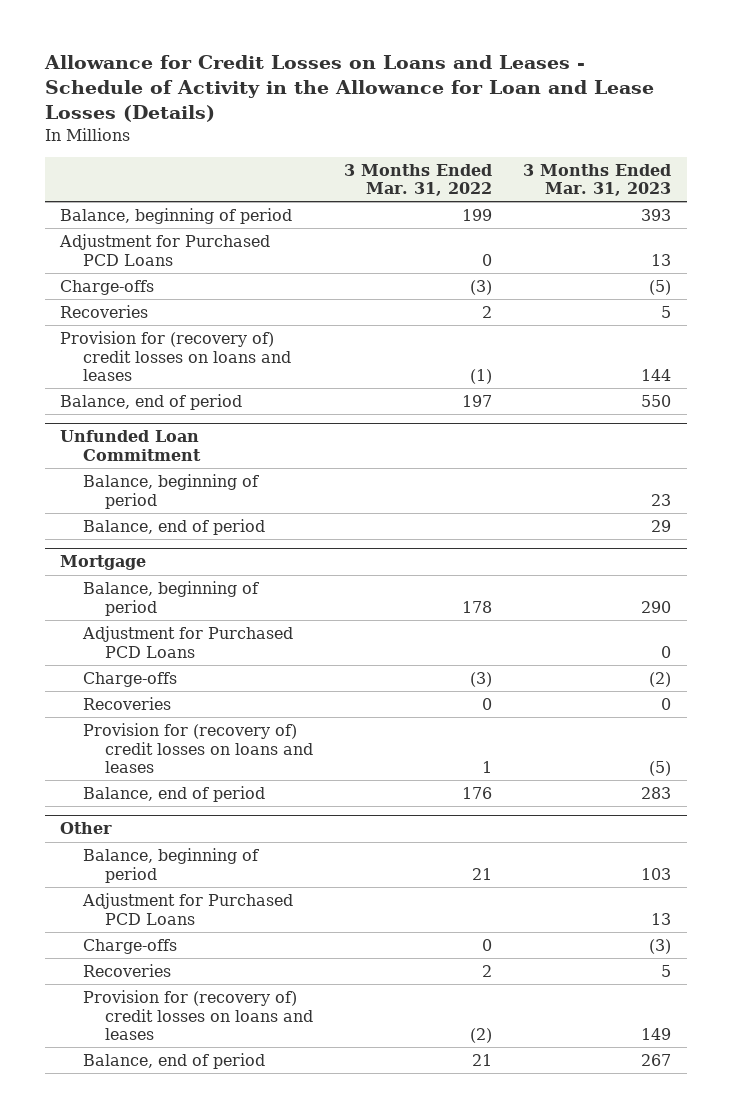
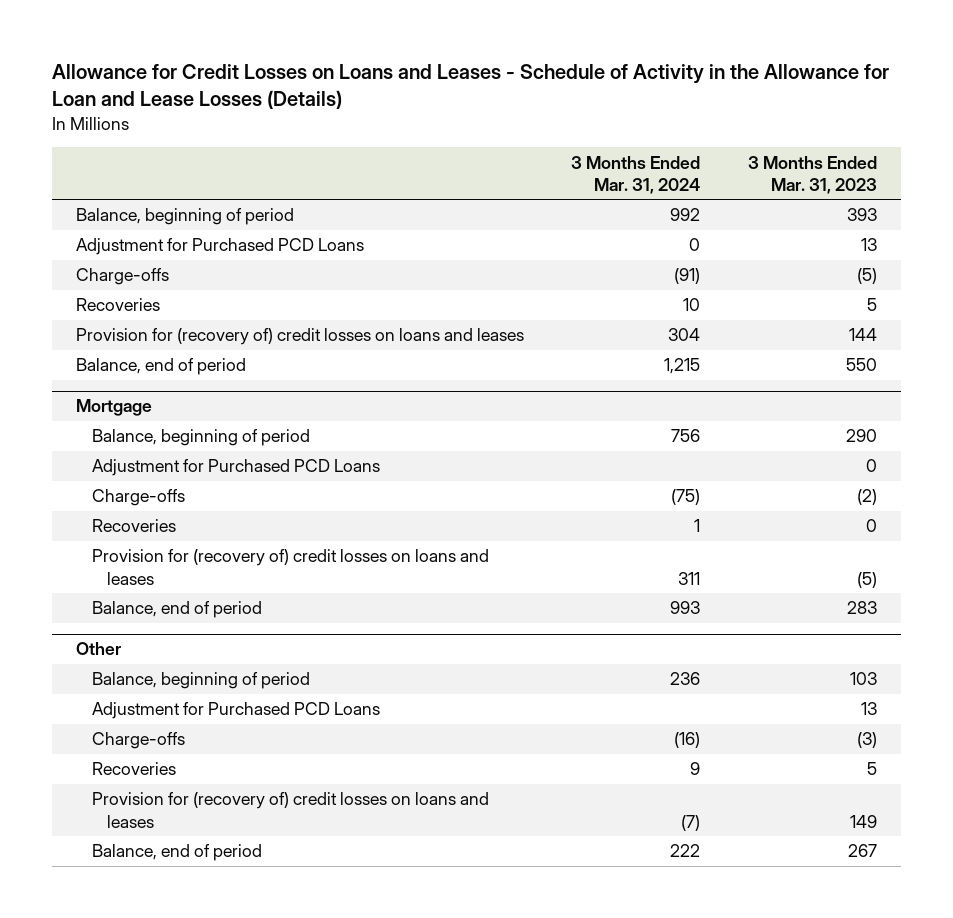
- | 3 Months Ended Mar. 31, 2022 | 3 Months Ended Mar. 31, 2023
+ | 3 Months Ended Mar. 31, 2024 | 3 Months Ended Mar. 31, 2023
- Unfunded Loan Commitment
- Balance, beginning of period | | 23
- Balance, end of period | | 29

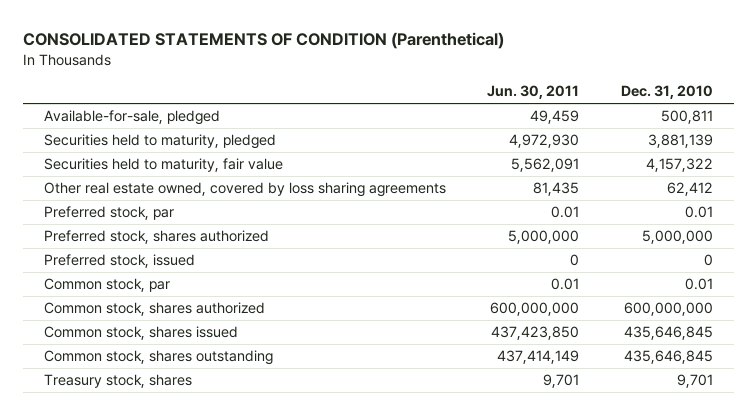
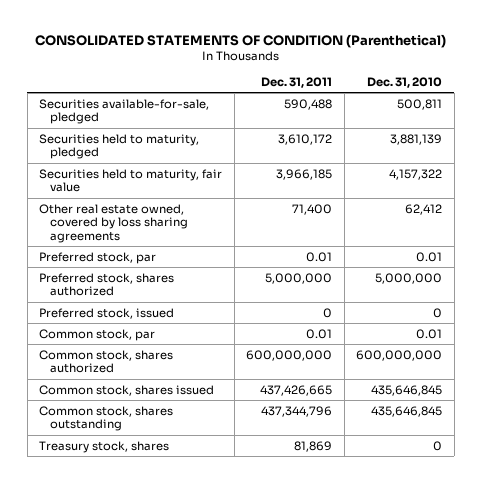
- | Jun. 30, 2011 | Dec. 31, 2010
+ | Dec. 31, 2011 | Dec. 31, 2010
- Available-for-sale, pledged | 49,459 | 500,811
+ Securities available-for-sale, pledged | 590,488 | 500,811
- Treasury stock, shares | 9,701 | 9,701
+ Treasury stock, shares | 81,869 | 0

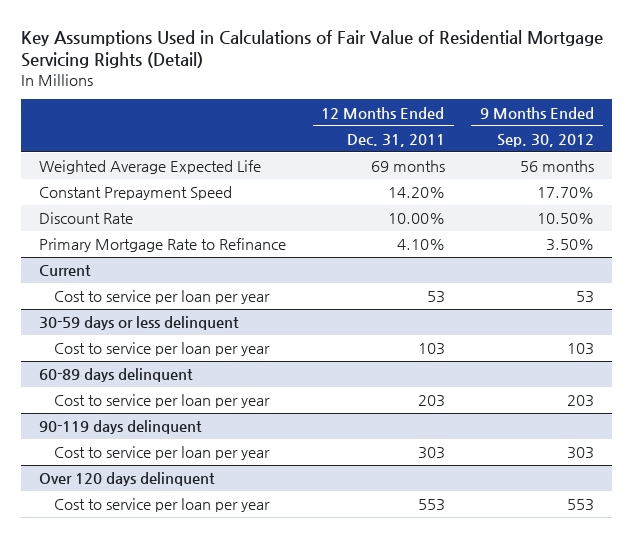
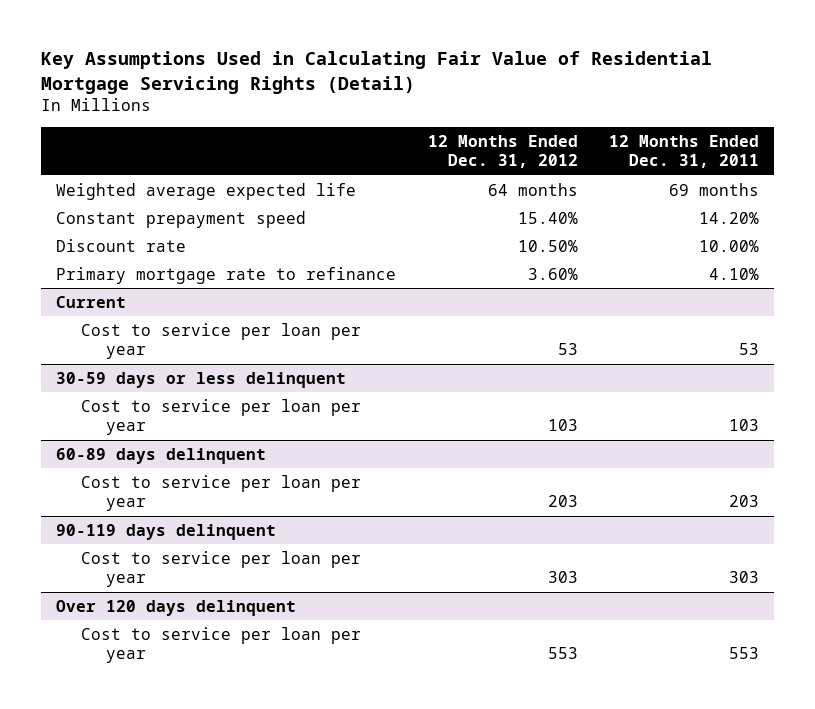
- Key Assumptions Used in Calculations of Fair Value of Residential Mortgage Servicing Rights (Detail)
+ Key Assumptions Used in Calculating Fair Value of Residential Mortgage Servicing Rights (Detail)
- | 12 Months Ended Dec. 31, 2011 | 9 Months Ended Sep. 30, 2012
+ | 12 Months Ended Dec. 31, 2012 | 12 Months Ended Dec. 31, 2011
- Weighted Average Expected Life | 69 months | 56 months
- Constant Prepayment Speed | 14.20% | 17.70%
- Discount Rate | 10.00% | 10.50%
- Primary Mortgage Rate to Refinance | 4.10% | 3.50%
+ Weighted average expected life | 64 months | 69 months
+ Constant prepayment speed | 15.40% | 14.20%
+ Discount rate | 10.50% | 10.00%
+ Primary mortgage rate to refinance | 3.60% | 4.10%

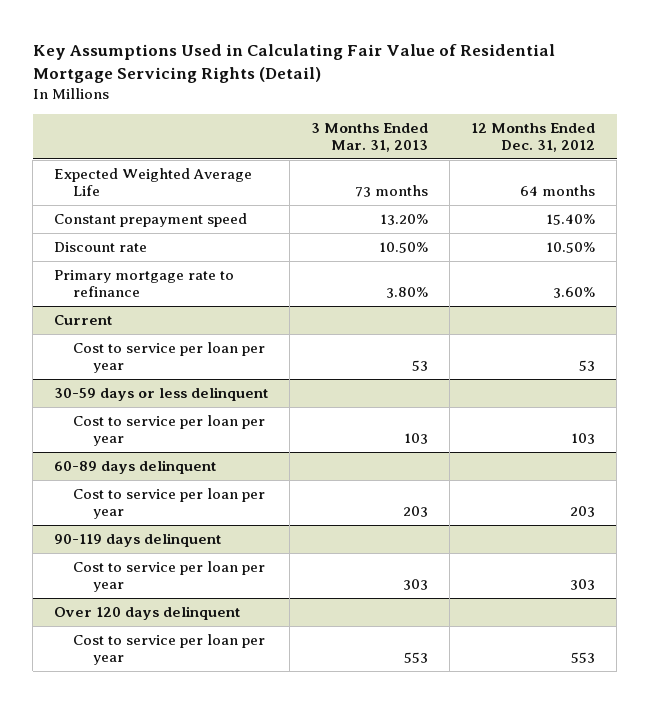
- | 12 Months Ended Dec. 31, 2012 | 12 Months Ended Dec. 31, 2011
+ | 3 Months Ended Mar. 31, 2013 | 12 Months Ended Dec. 31, 2012
- Weighted average expected life | 64 months | 69 months
+ Expected Weighted Average Life | 73 months | 64 months

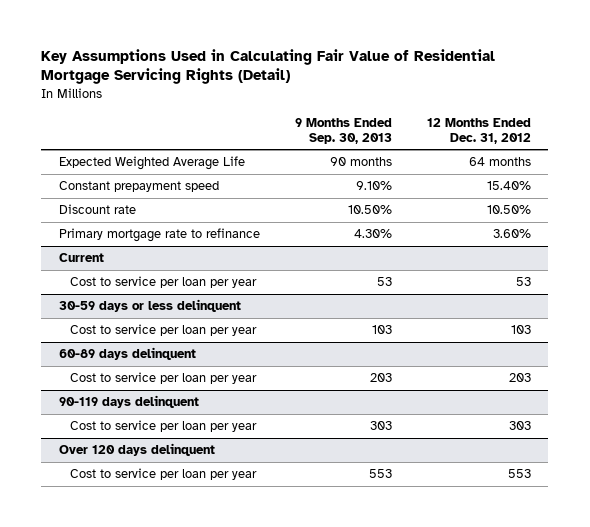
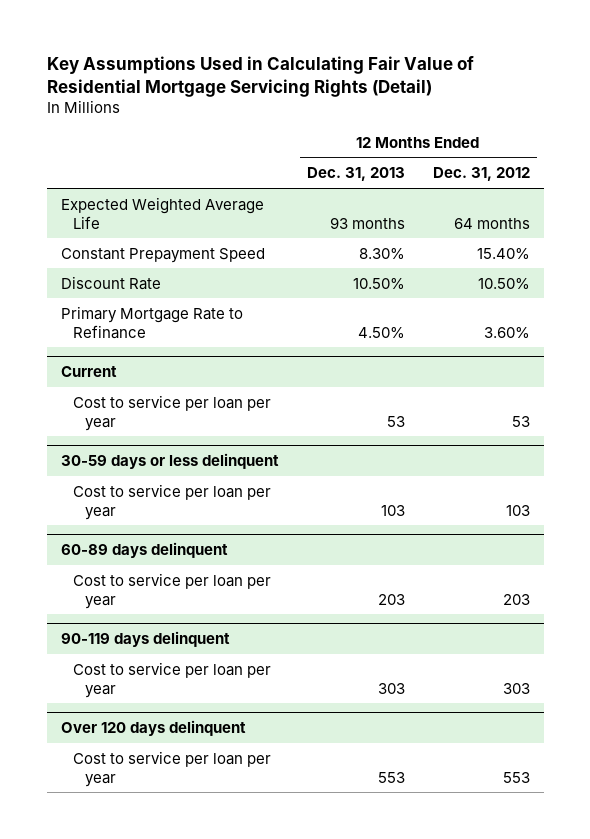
- | 9 Months Ended Sep. 30, 2013 | 12 Months Ended Dec. 31, 2012
+ | 12 Months Ended Dec. 31, 2013 | 12 Months Ended Dec. 31, 2012
- Constant prepayment speed | 9.10% | 15.40%
- Discount rate | 10.50% | 10.50%
- Primary mortgage rate to refinance | 4.30% | 3.60%
+ Constant Prepayment Speed | 8.30% | 15.40%
+ Discount Rate | 10.50% | 10.50%
+ Primary Mortgage Rate to Refinance | 4.50% | 3.60%

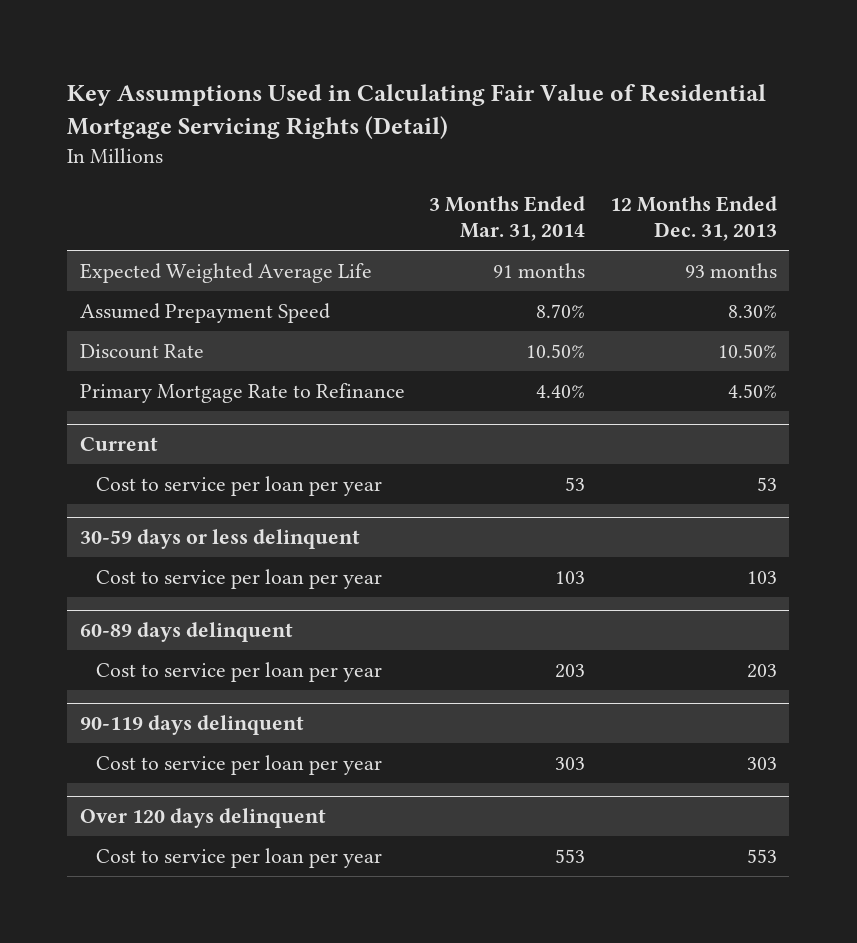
- | 12 Months Ended Dec. 31, 2013 | 12 Months Ended Dec. 31, 2012
+ | 3 Months Ended Mar. 31, 2014 | 12 Months Ended Dec. 31, 2013
- Constant Prepayment Speed | 8.30% | 15.40%
+ Assumed Prepayment Speed | 8.70% | 8.30%

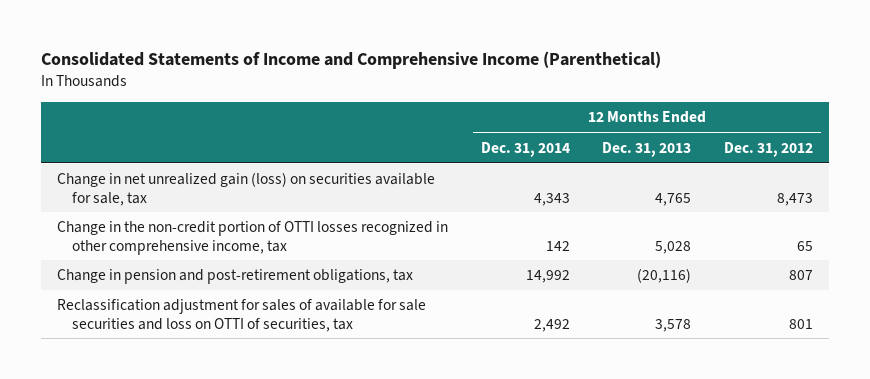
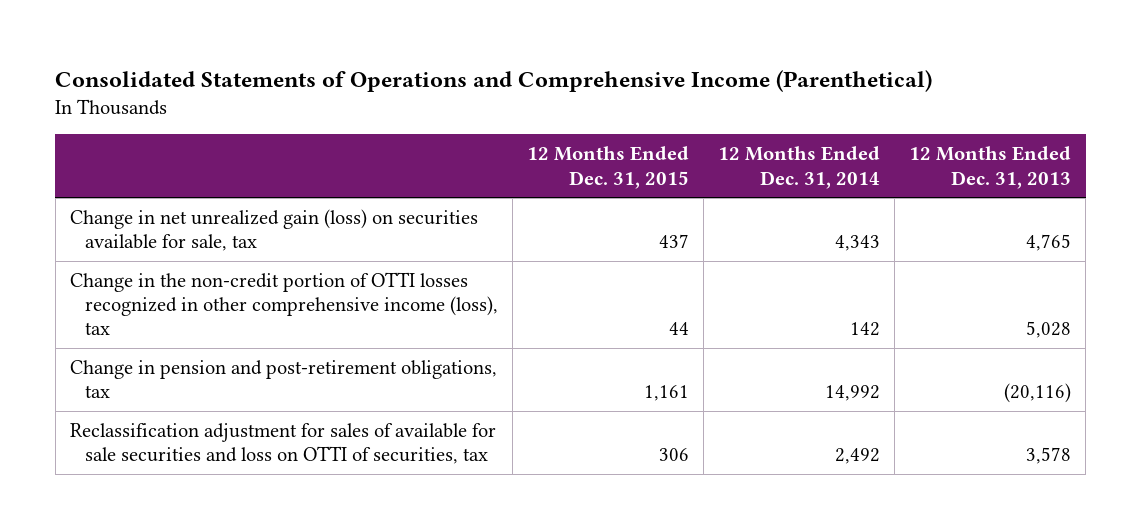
- Consolidated Statements of Income and Comprehensive Income (Parenthetical)
+ Consolidated Statements of Operations and Comprehensive Income (Parenthetical)
- | 12 Months Ended Dec. 31, 2014 | 12 Months Ended Dec. 31, 2013 | 12 Months Ended Dec. 31, 2012
+ | 12 Months Ended Dec. 31, 2015 | 12 Months Ended Dec. 31, 2014 | 12 Months Ended Dec. 31, 2013
- Change in the non-credit portion of OTTI losses recognized in other comprehensive income, tax | 142 | 5,028 | 65
+ Change in the non-credit portion of OTTI losses recognized in other comprehensive income (loss), tax | 44 | 142 | 5,028

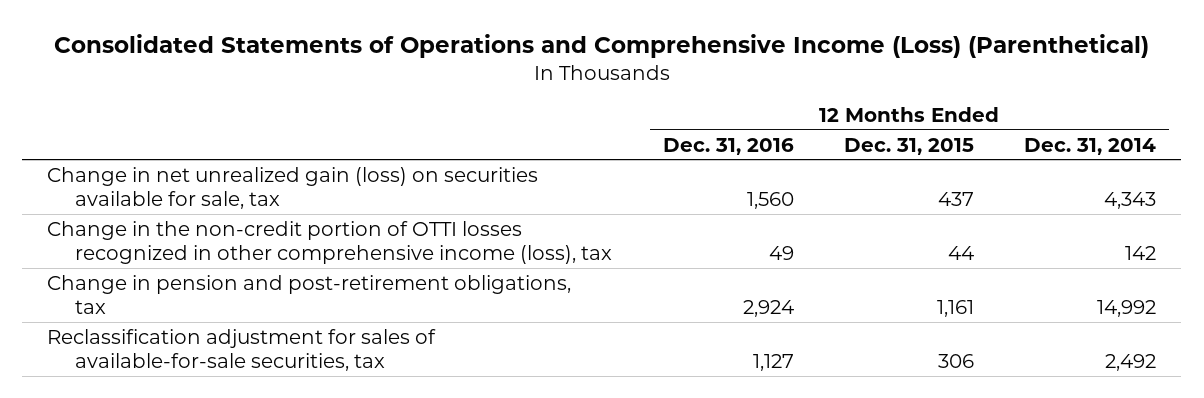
- Consolidated Statements of Operations and Comprehensive Income (Parenthetical)
+ Consolidated Statements of Operations and Comprehensive Income (Loss) (Parenthetical)
- | 12 Months Ended Dec. 31, 2015 | 12 Months Ended Dec. 31, 2014 | 12 Months Ended Dec. 31, 2013
+ | 12 Months Ended Dec. 31, 2016 | 12 Months Ended Dec. 31, 2015 | 12 Months Ended Dec. 31, 2014
- Reclassification adjustment for sales of available for sale securities and loss on OTTI of securities, tax | 306 | 2,492 | 3,578
+ Reclassification adjustment for sales of available-for-sale securities, tax | 1,127 | 306 | 2,492

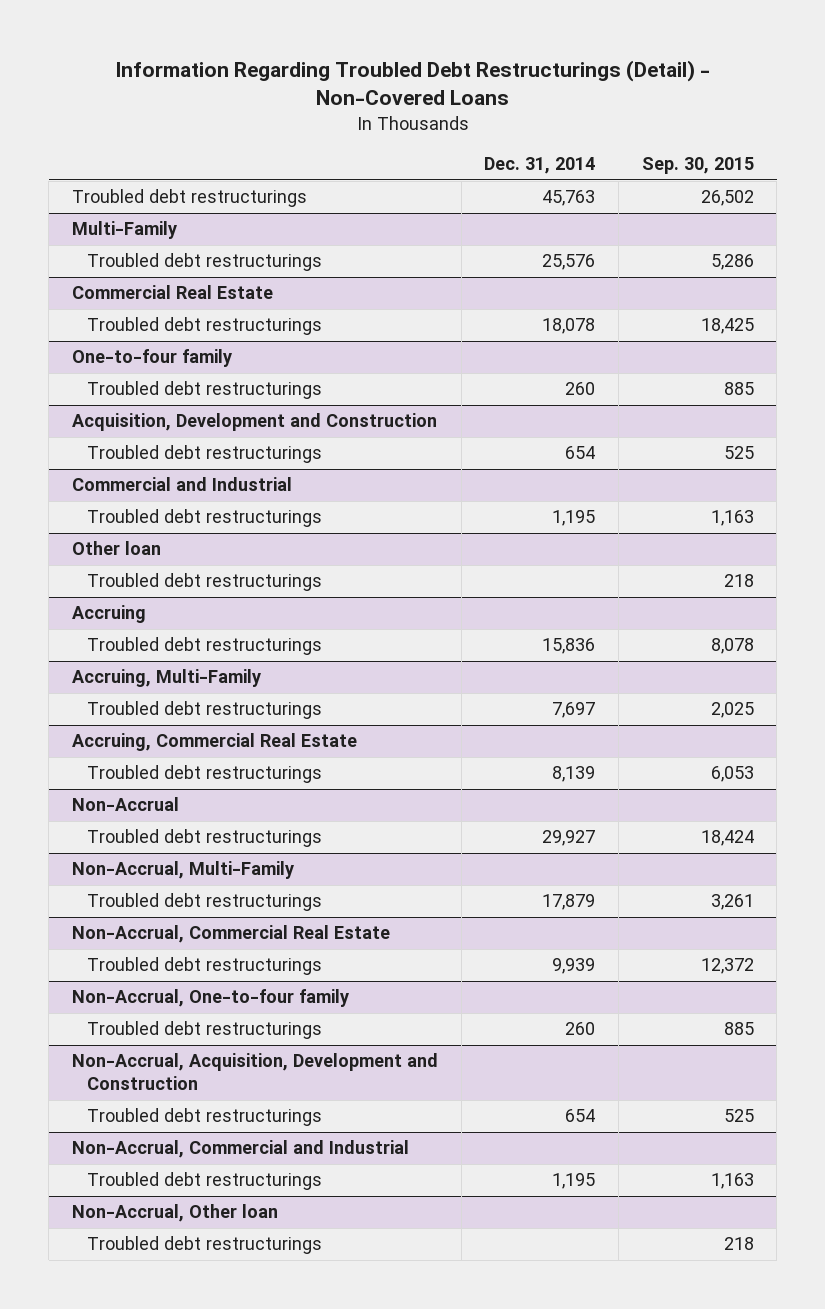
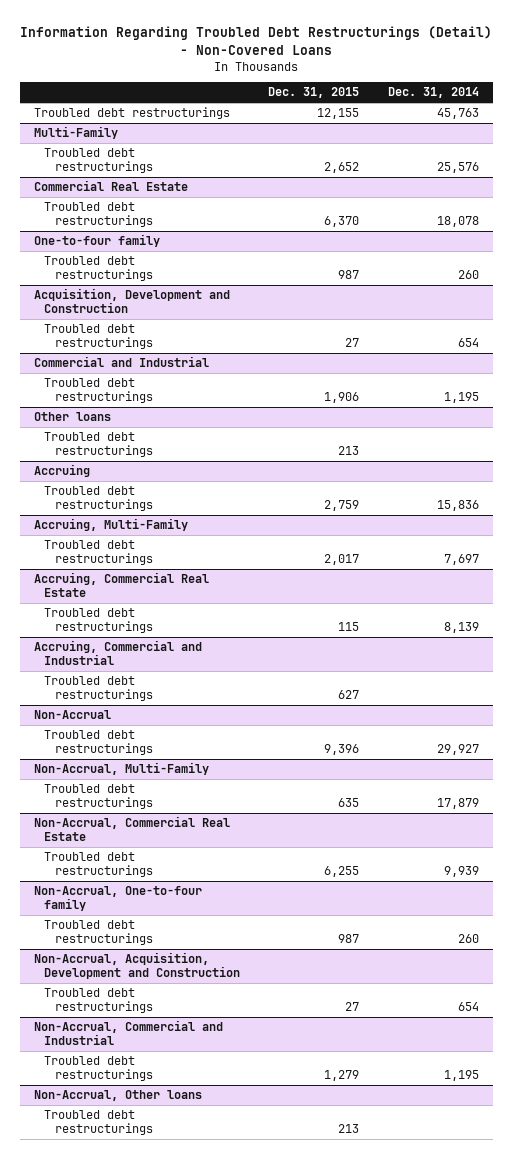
- | Dec. 31, 2014 | Sep. 30, 2015
+ | Dec. 31, 2015 | Dec. 31, 2014
- Other loan
+ Other loans
+ Accruing, Commercial and Industrial
+ Troubled debt restructurings | 627 |
- Non-Accrual, Other loan
+ Non-Accrual, Other loans

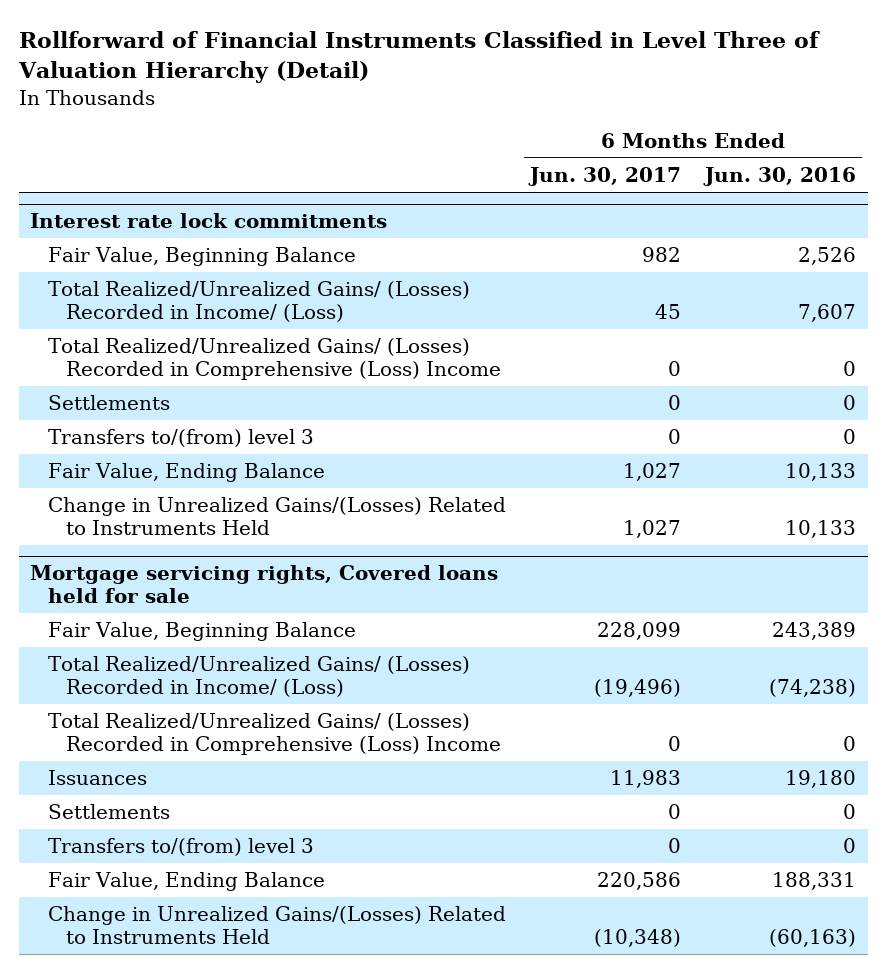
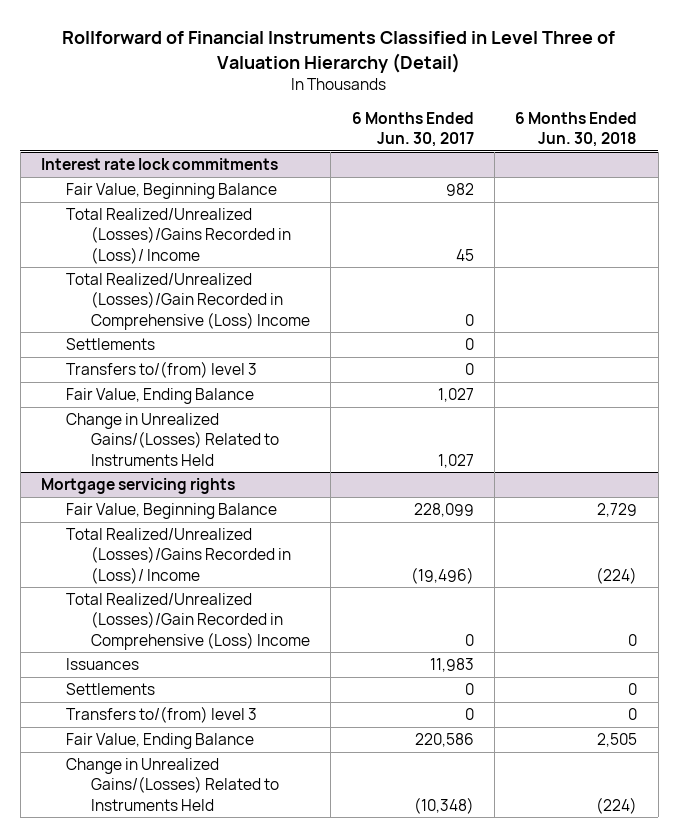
- | 6 Months Ended Jun. 30, 2017 | 6 Months Ended Jun. 30, 2016
+ | 6 Months Ended Jun. 30, 2017 | 6 Months Ended Jun. 30, 2018
@ Interest rate lock commitments
- Total Realized/Unrealized Gains/ (Losses) Recorded in Income/ (Loss) | 45 | 7,607
- Total Realized/Unrealized Gains/ (Losses) Recorded in Comprehensive (Loss) Income | 0 | 0
+ Total Realized/Unrealized (Losses)/Gains Recorded in (Loss)/ Income | 45 |
+ Total Realized/Unrealized (Losses)/Gain Recorded in Comprehensive (Loss) Income | 0 |
- Mortgage servicing rights, Covered loans held for sale
+ Mortgage servicing rights
- Total Realized/Unrealized Gains/ (Losses) Recorded in Income/ (Loss) | (19,496) | (74,238)
- Total Realized/Unrealized Gains/ (Losses) Recorded in Comprehensive (Loss) Income | 0 | 0
+ Total Realized/Unrealized (Losses)/Gains Recorded in (Loss)/ Income | (19,496) | (224)
+ Total Realized/Unrealized (Losses)/Gain Recorded in Comprehensive (Loss) Income | 0 | 0

